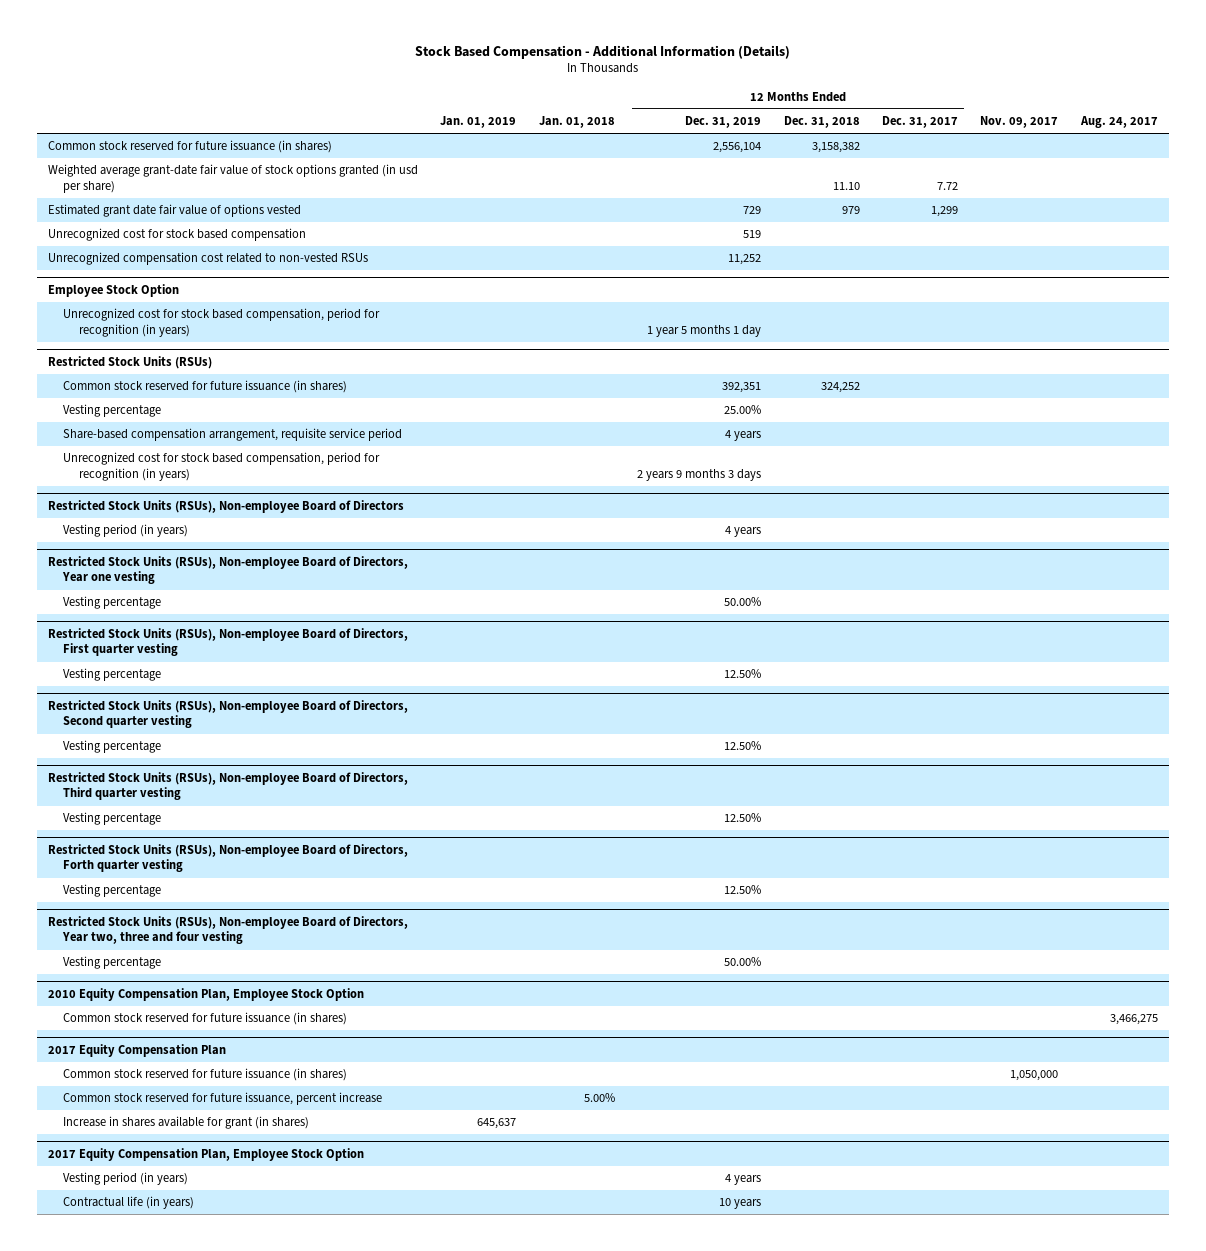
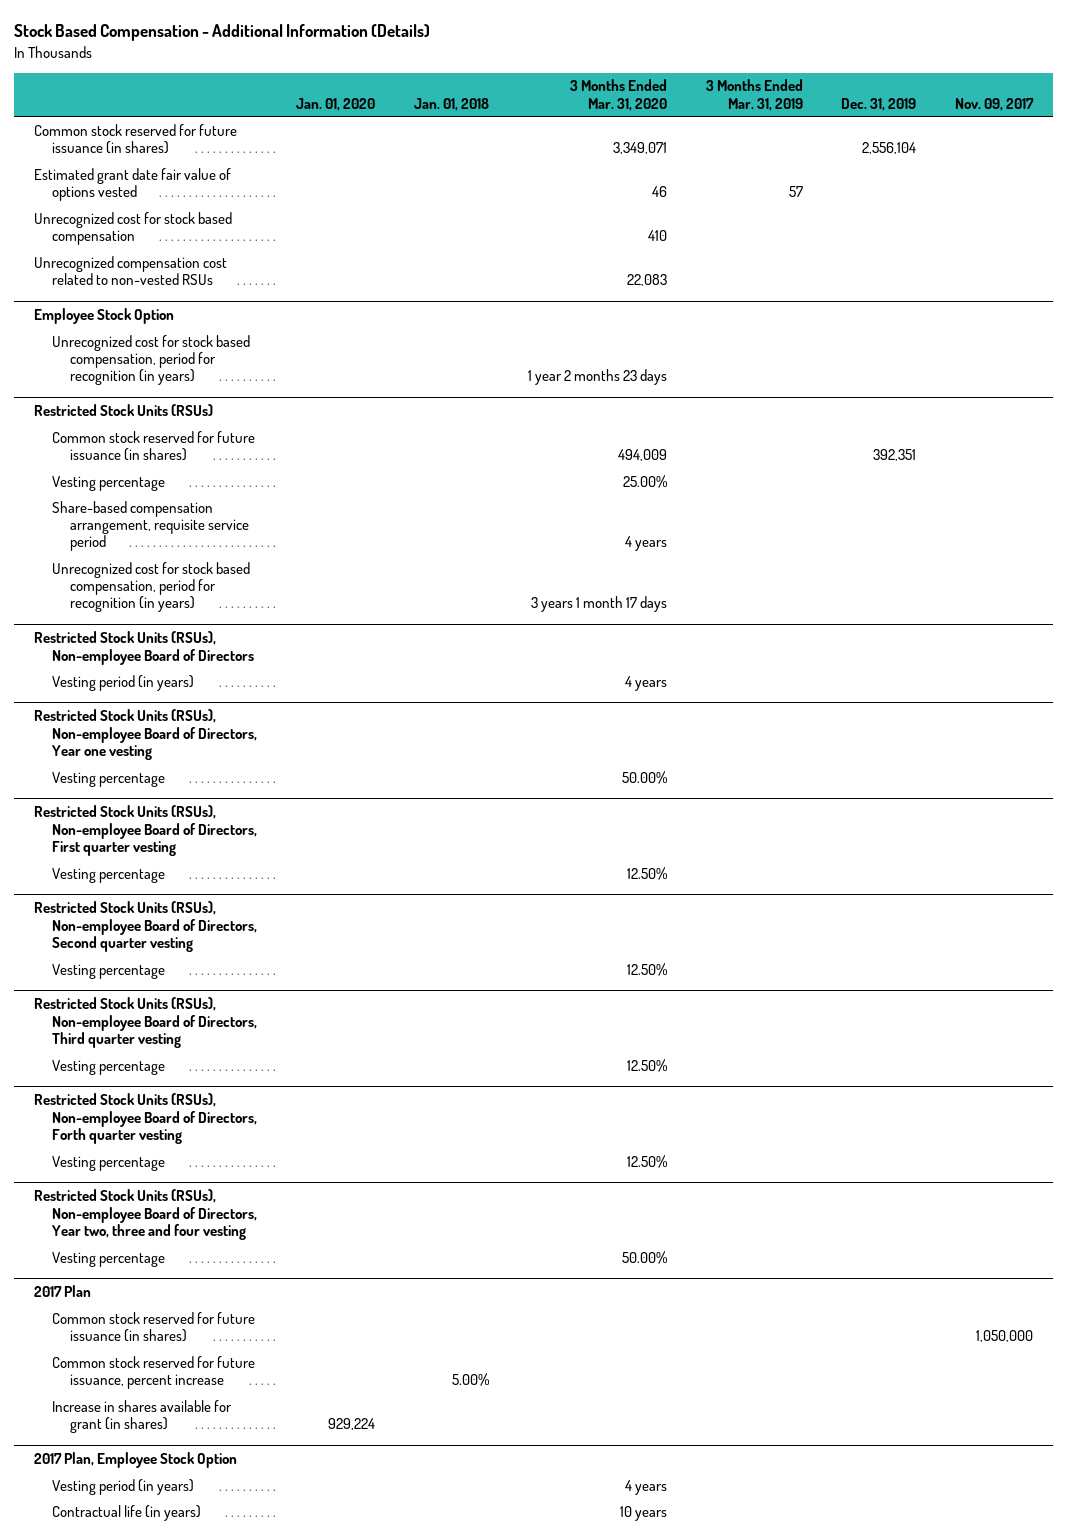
- | Jan. 01, 2019 | Jan. 01, 2018 | 12 Months Ended Dec. 31, 2019 | 12 Months Ended Dec. 31, 2018 | 12 Months Ended Dec. 31, 2017 | Nov. 09, 2017 | Aug. 24, 2017
+ | Jan. 01, 2020 | Jan. 01, 2018 | 3 Months Ended Mar. 31, 2020 | 3 Months Ended Mar. 31, 2019 | Dec. 31, 2019 | Nov. 09, 2017
- Weighted average grant-date fair value of stock options granted (in usd per share) | | | | 11.10 | 7.72 | |
- 2010 Equity Compensation Plan, Employee Stock Option
- Common stock reserved for future issuance (in shares) | | | | | | | 3,466,275
- 2017 Equity Compensation Plan
+ 2017 Plan
- 2017 Equity Compensation Plan, Employee Stock Option
+ 2017 Plan, Employee Stock Option

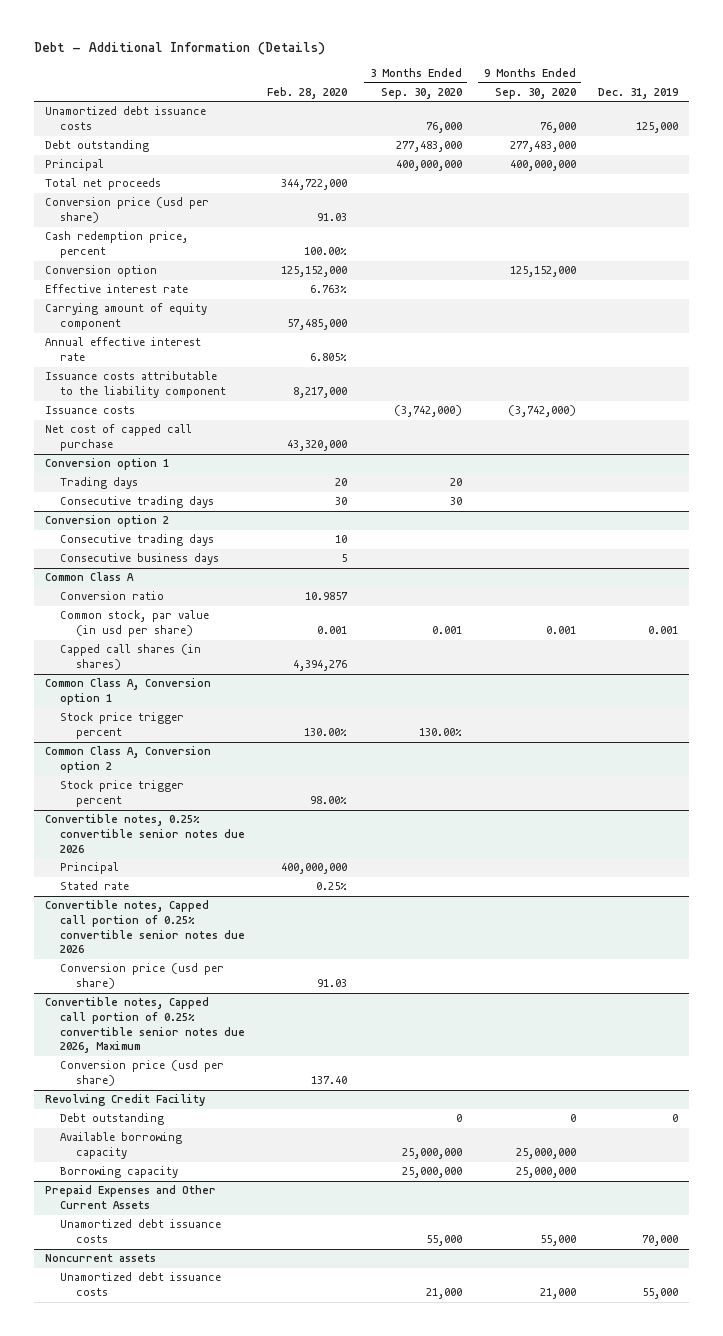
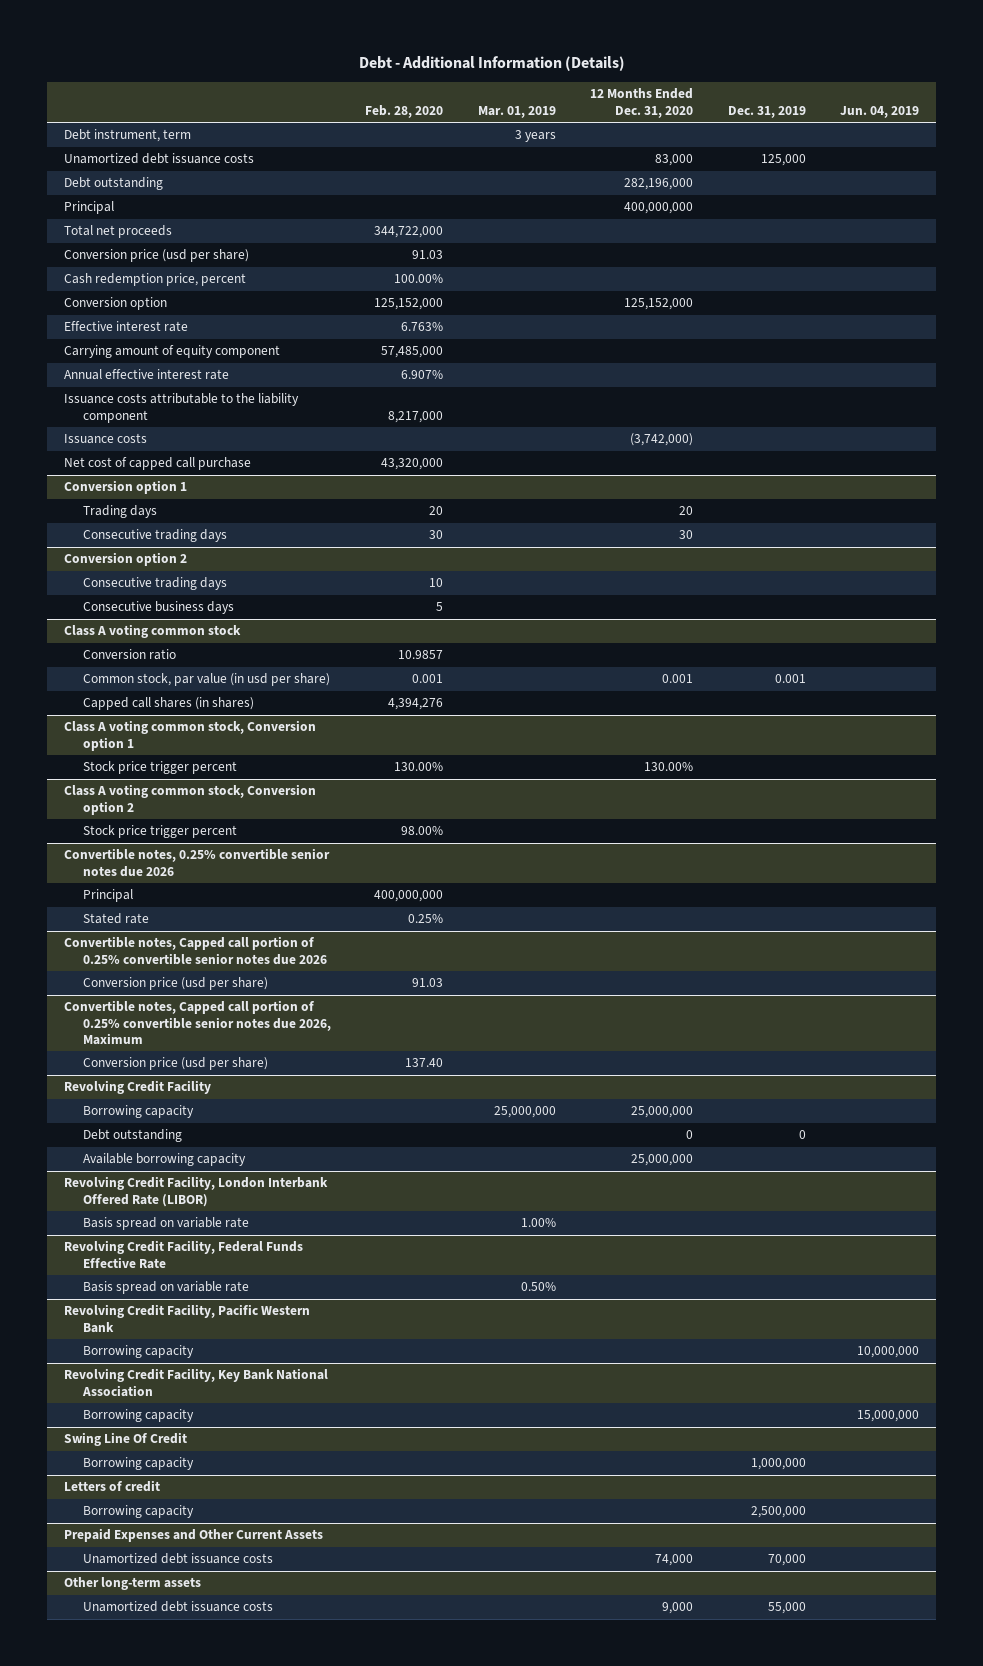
- | Feb. 28, 2020 | 3 Months Ended Sep. 30, 2020 | 9 Months Ended Sep. 30, 2020 | Dec. 31, 2019
+ | Feb. 28, 2020 | Mar. 01, 2019 | 12 Months Ended Dec. 31, 2020 | Dec. 31, 2019 | Jun. 04, 2019
+ Debt instrument, term | | 3 years | | |
- Annual effective interest rate | 6.805% | | |
+ Annual effective interest rate | 6.907% | | | |
- Common Class A
+ Class A voting common stock
- Common Class A, Conversion option 1
+ Class A voting common stock, Conversion option 1
- Common Class A, Conversion option 2
+ Class A voting common stock, Conversion option 2
@ Revolving Credit Facility
moved up: Borrowing capacity | | 25,000,000 | 25,000,000 | |
+ Revolving Credit Facility, London Interbank Offered Rate (LIBOR)
+ Basis spread on variable rate | | 1.00% | | |
+ Revolving Credit Facility, Federal Funds Effective Rate
+ Basis spread on variable rate | | 0.50% | | |
+ Revolving Credit Facility, Pacific Western Bank
+ Borrowing capacity | | | | | 10,000,000
+ Revolving Credit Facility, Key Bank National Association
+ Borrowing capacity | | | | | 15,000,000
+ Swing Line Of Credit
+ Borrowing capacity | | | | 1,000,000 |
+ Letters of credit
+ Borrowing capacity | | | | 2,500,000 |
- Noncurrent assets
+ Other long-term assets

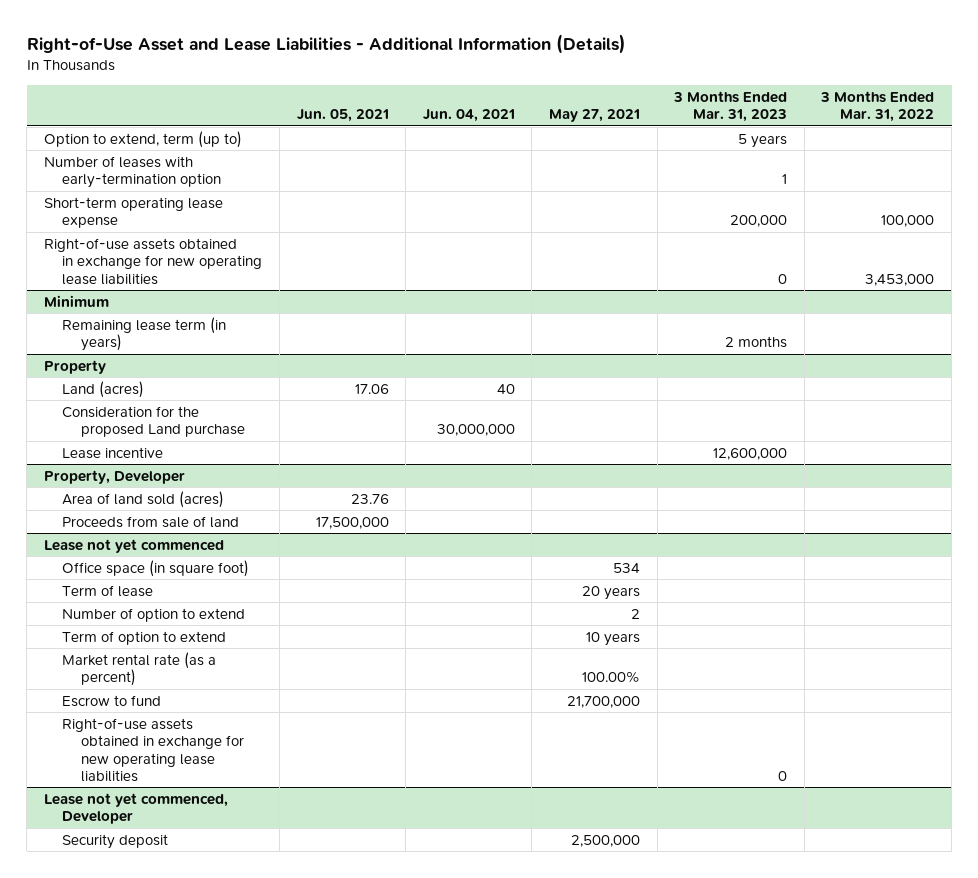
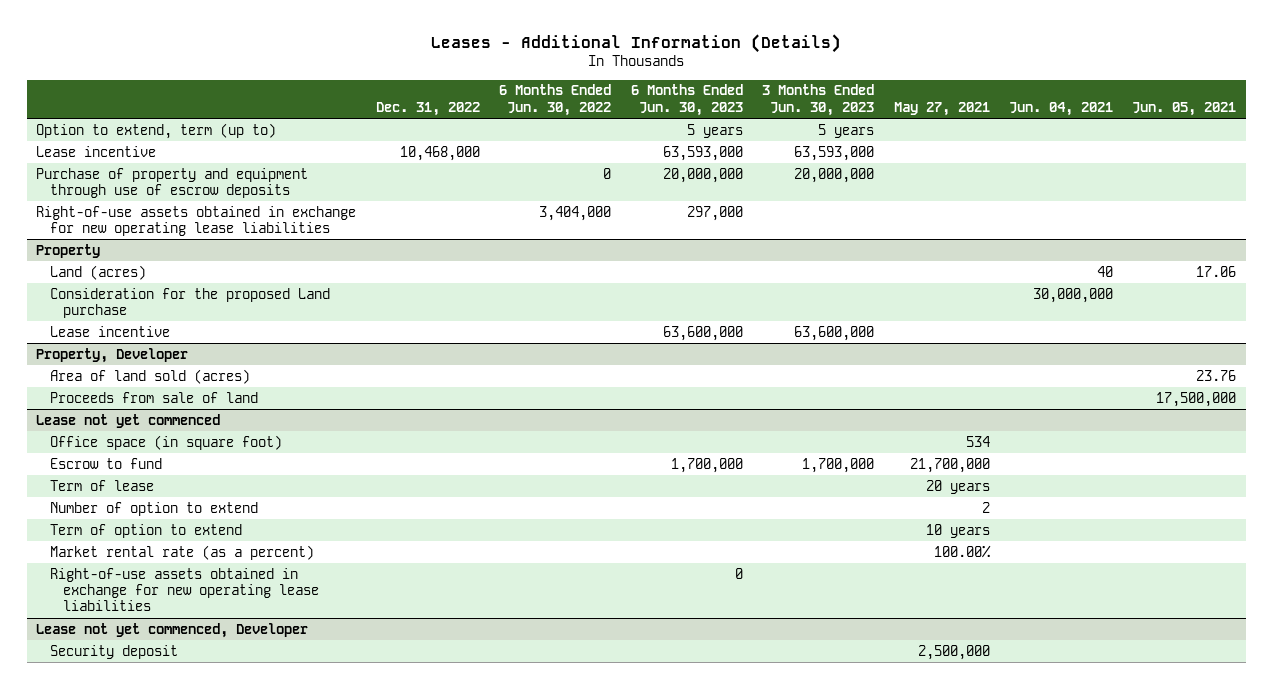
- Right-of-Use Asset and Lease Liabilities - Additional Information (Details)
+ Leases - Additional Information (Details)
- | Jun. 05, 2021 | Jun. 04, 2021 | May 27, 2021 | 3 Months Ended Mar. 31, 2023 | 3 Months Ended Mar. 31, 2022
+ | Dec. 31, 2022 | 6 Months Ended Jun. 30, 2022 | 6 Months Ended Jun. 30, 2023 | 3 Months Ended Jun. 30, 2023 | May 27, 2021 | Jun. 04, 2021 | Jun. 05, 2021
- Number of leases with early-termination option | | | | 1 |
- Short-term operating lease expense | | | | 200,000 | 100,000
+ Lease incentive | 10,468,000 | | 63,593,000 | 63,593,000 | | |
+ Purchase of property and equipment through use of escrow deposits | | 0 | 20,000,000 | 20,000,000 | | |
- Minimum
- Remaining lease term (in years) | | | | 2 months |
@ Lease not yet commenced
moved up: Escrow to fund | | | 1,700,000 | 1,700,000 | 21,700,000 | |

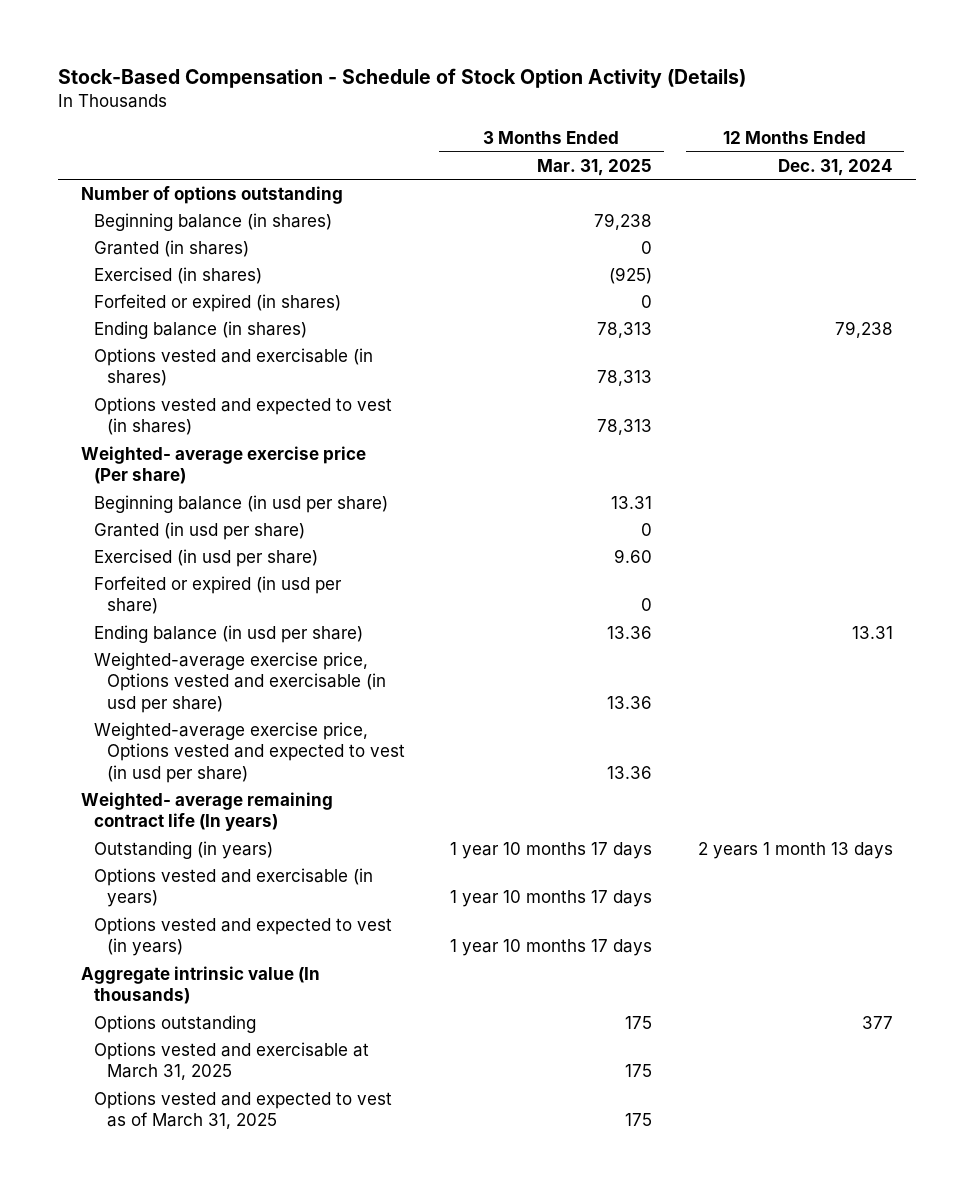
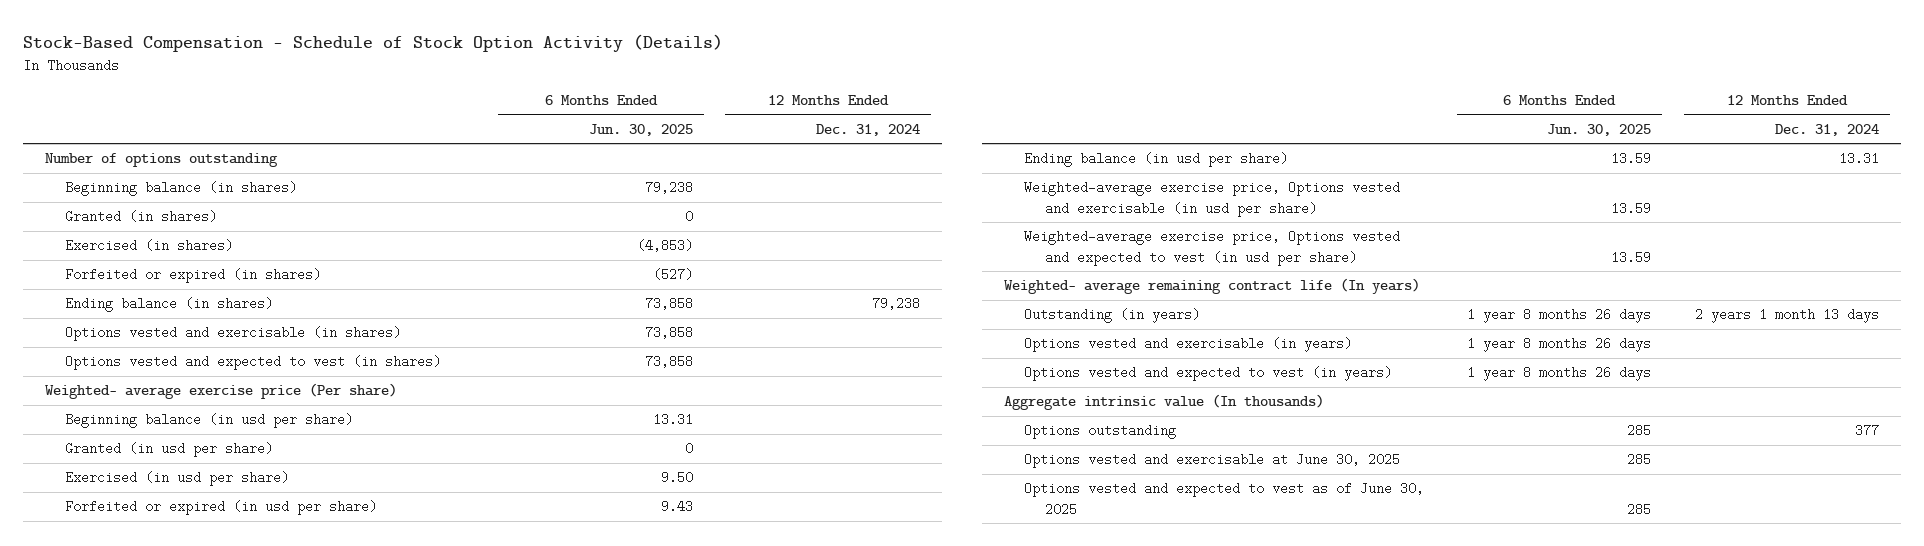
- | 3 Months Ended Mar. 31, 2025 | 12 Months Ended Dec. 31, 2024
+ | 6 Months Ended Jun. 30, 2025 | 12 Months Ended Dec. 31, 2024
- Options vested and exercisable at March 31, 2025 | 175 |
- Options vested and expected to vest as of March 31, 2025 | 175 |
+ Options vested and exercisable at June 30, 2025 | 285 |
+ Options vested and expected to vest as of June 30, 2025 | 285 |

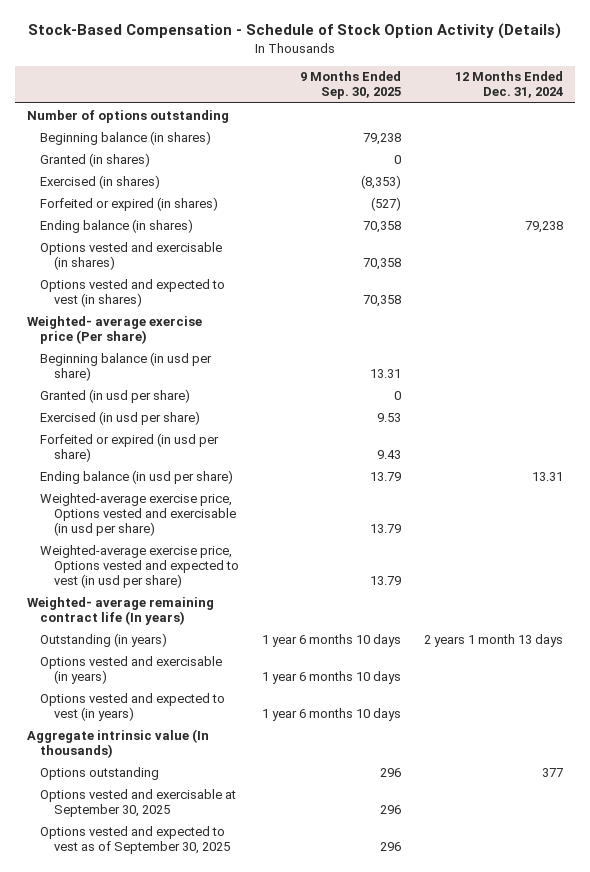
- | 6 Months Ended Jun. 30, 2025 | 12 Months Ended Dec. 31, 2024
+ | 9 Months Ended Sep. 30, 2025 | 12 Months Ended Dec. 31, 2024
- Options vested and exercisable at June 30, 2025 | 285 |
- Options vested and expected to vest as of June 30, 2025 | 285 |
+ Options vested and exercisable at September 30, 2025 | 296 |
+ Options vested and expected to vest as of September 30, 2025 | 296 |

